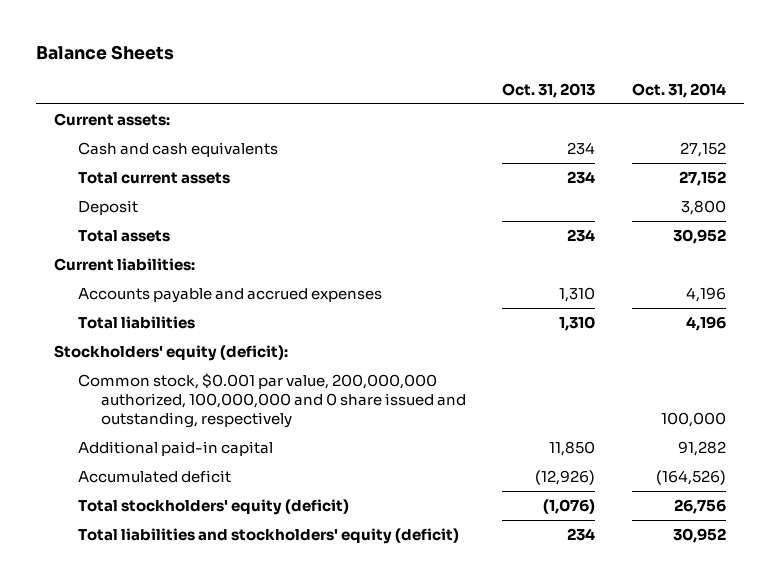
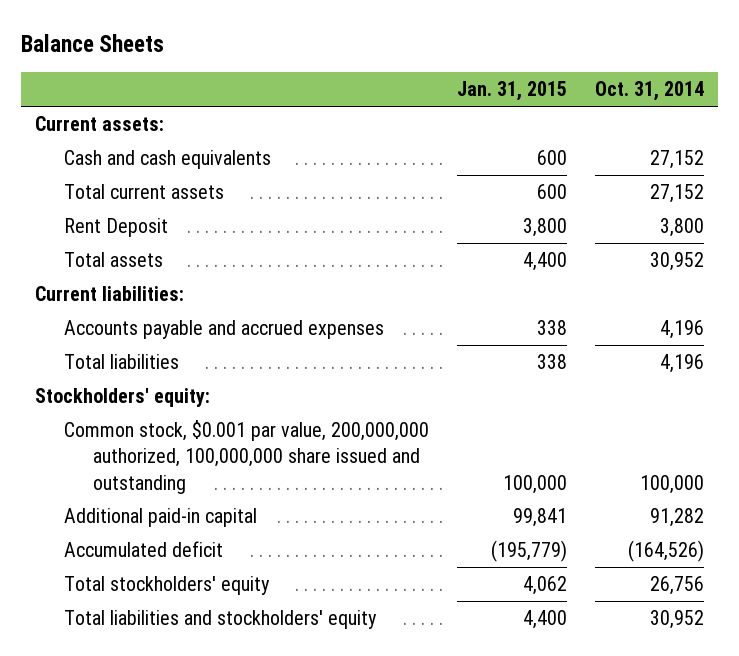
- | Oct. 31, 2013 | Oct. 31, 2014
+ | Jan. 31, 2015 | Oct. 31, 2014
- Deposit | | 3,800
+ Rent Deposit | 3,800 | 3,800
- Stockholders' equity (deficit):
- Common stock, $0.001 par value, 200,000,000 authorized, 100,000,000 and 0 share issued and outstanding, respectively | | 100,000
+ Stockholders' equity:
+ Common stock, $0.001 par value, 200,000,000 authorized, 100,000,000 share issued and outstanding | 100,000 | 100,000
- Total stockholders' equity (deficit) | (1,076) | 26,756
- Total liabilities and stockholders' equity (deficit) | 234 | 30,952
+ Total stockholders' equity | 4,062 | 26,756
+ Total liabilities and stockholders' equity | 4,400 | 30,952

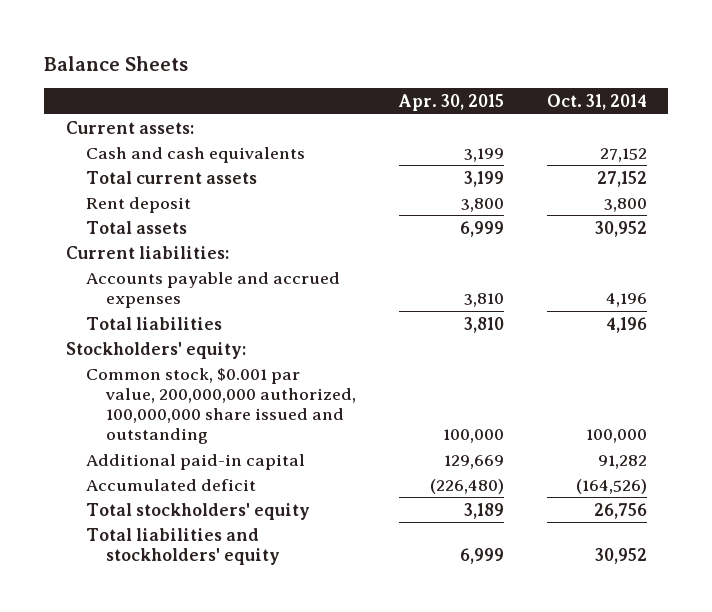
- | Jan. 31, 2015 | Oct. 31, 2014
+ | Apr. 30, 2015 | Oct. 31, 2014
- Rent Deposit | 3,800 | 3,800
+ Rent deposit | 3,800 | 3,800

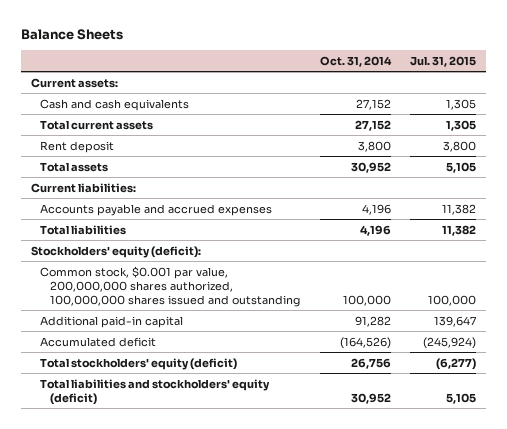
- | Apr. 30, 2015 | Oct. 31, 2014
+ | Oct. 31, 2014 | Jul. 31, 2015
- Stockholders' equity:
- Common stock, $0.001 par value, 200,000,000 authorized, 100,000,000 share issued and outstanding | 100,000 | 100,000
+ Stockholders' equity (deficit):
+ Common stock, $0.001 par value, 200,000,000 shares authorized, 100,000,000 shares issued and outstanding | 100,000 | 100,000
- Total stockholders' equity | 3,189 | 26,756
- Total liabilities and stockholders' equity | 6,999 | 30,952
+ Total stockholders' equity (deficit) | 26,756 | (6,277)
+ Total liabilities and stockholders' equity (deficit) | 30,952 | 5,105

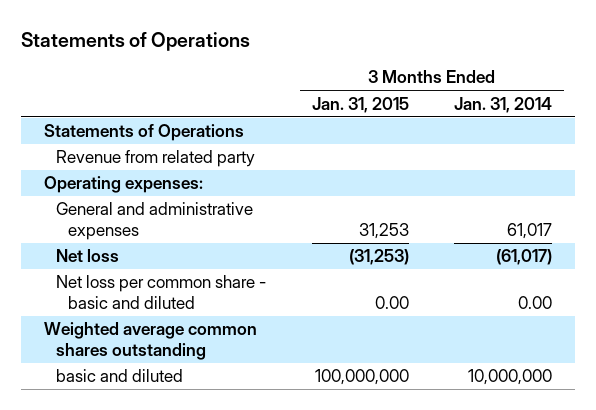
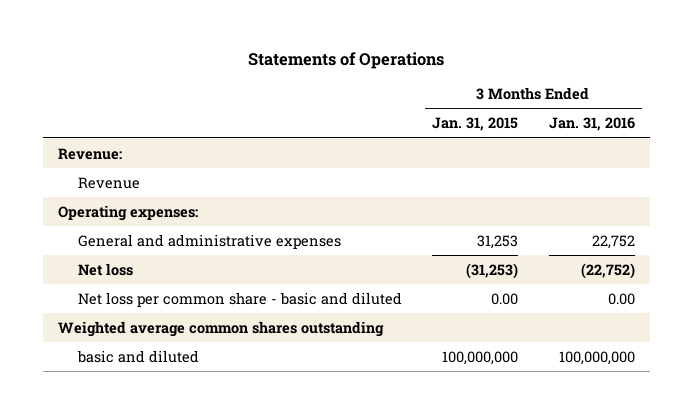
- | 3 Months Ended Jan. 31, 2015 | 3 Months Ended Jan. 31, 2014
+ | 3 Months Ended Jan. 31, 2015 | 3 Months Ended Jan. 31, 2016
- Statements of Operations
- Revenue from related party
+ Revenue:
+ Revenue

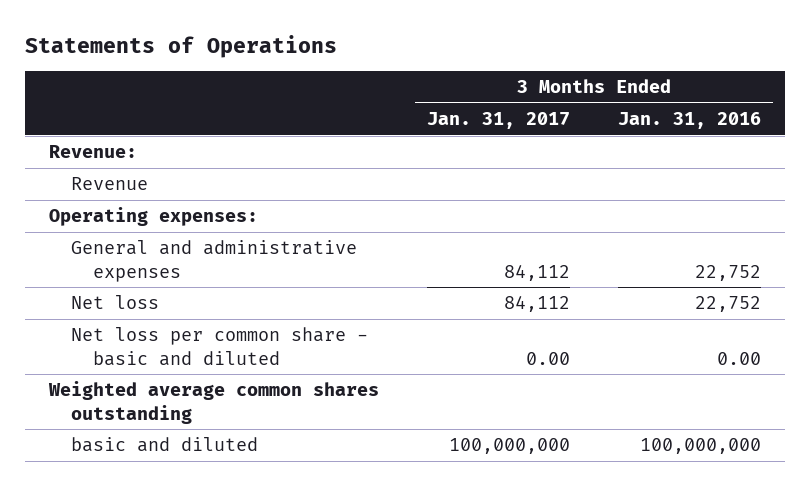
- | 3 Months Ended Jan. 31, 2015 | 3 Months Ended Jan. 31, 2016
+ | 3 Months Ended Jan. 31, 2017 | 3 Months Ended Jan. 31, 2016
- Net loss | (31,253) | (22,752)
+ Net loss | 84,112 | 22,752

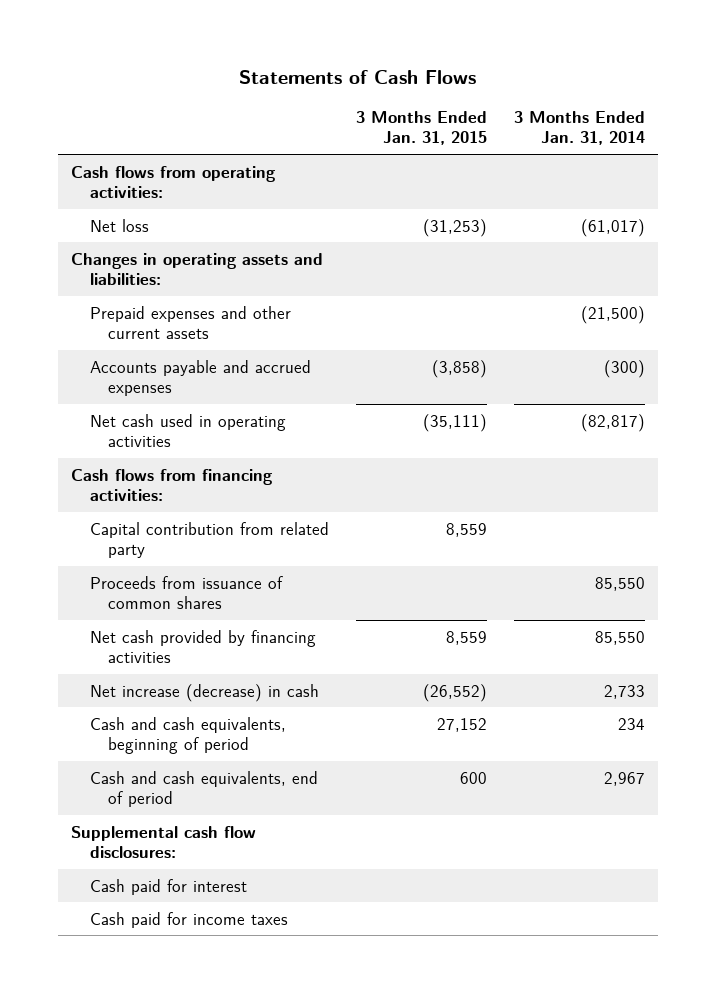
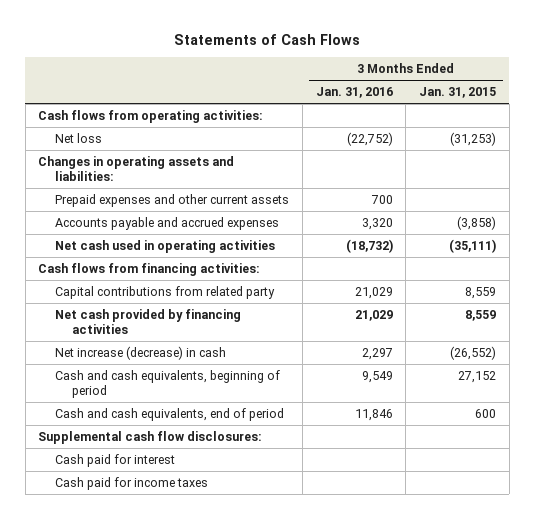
- | 3 Months Ended Jan. 31, 2015 | 3 Months Ended Jan. 31, 2014
+ | 3 Months Ended Jan. 31, 2016 | 3 Months Ended Jan. 31, 2015
- Capital contribution from related party | 8,559 |
- Proceeds from issuance of common shares | | 85,550
+ Capital contributions from related party | 21,029 | 8,559

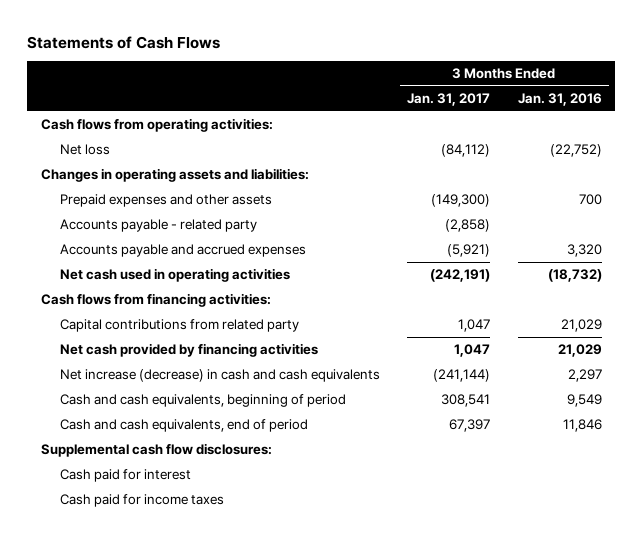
- | 3 Months Ended Jan. 31, 2016 | 3 Months Ended Jan. 31, 2015
+ | 3 Months Ended Jan. 31, 2017 | 3 Months Ended Jan. 31, 2016
- Prepaid expenses and other current assets | 700 |
+ Prepaid expenses and other assets | (149,300) | 700
+ Accounts payable - related party | (2,858) |
- Net increase (decrease) in cash | 2,297 | (26,552)
+ Net increase (decrease) in cash and cash equivalents | (241,144) | 2,297

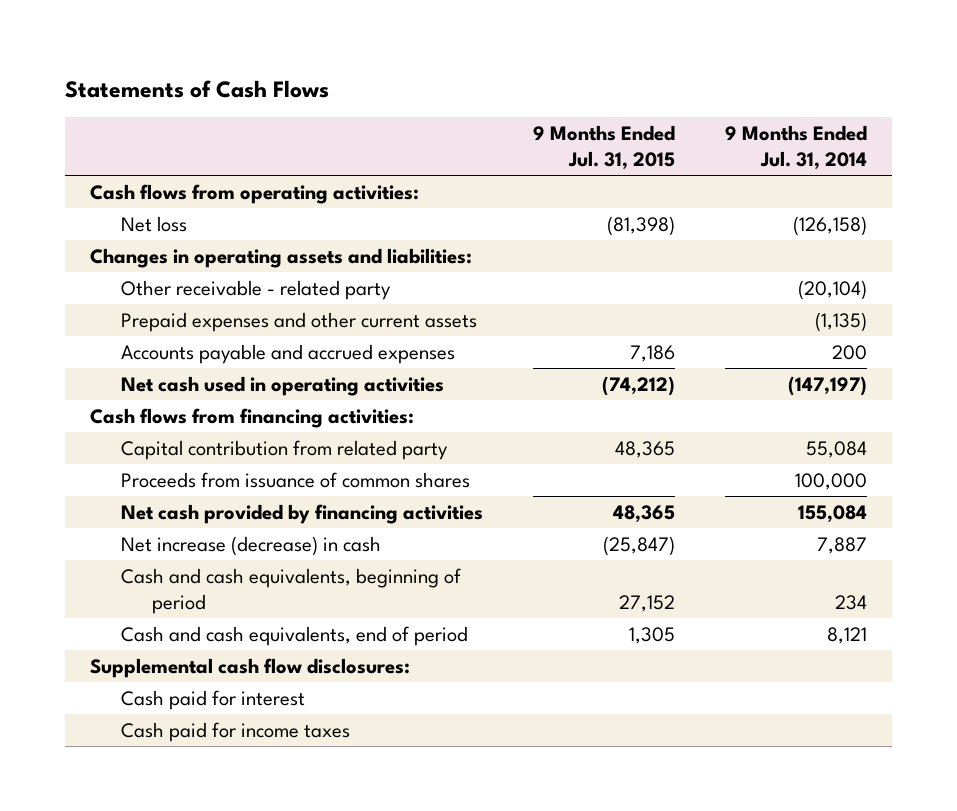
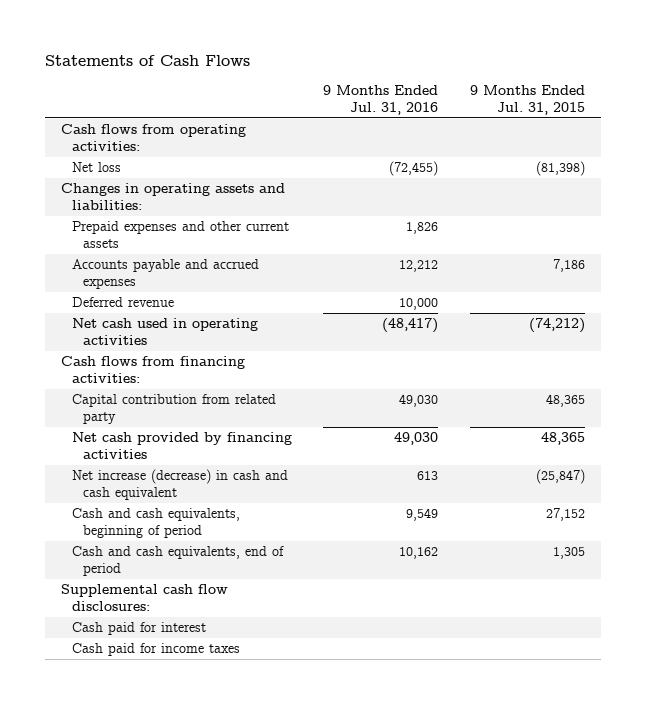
- | 9 Months Ended Jul. 31, 2015 | 9 Months Ended Jul. 31, 2014
+ | 9 Months Ended Jul. 31, 2016 | 9 Months Ended Jul. 31, 2015
- Other receivable - related party | | (20,104)
+ Deferred revenue | 10,000 |
- Proceeds from issuance of common shares | | 100,000
- Net increase (decrease) in cash | (25,847) | 7,887
+ Net increase (decrease) in cash and cash equivalent | 613 | (25,847)

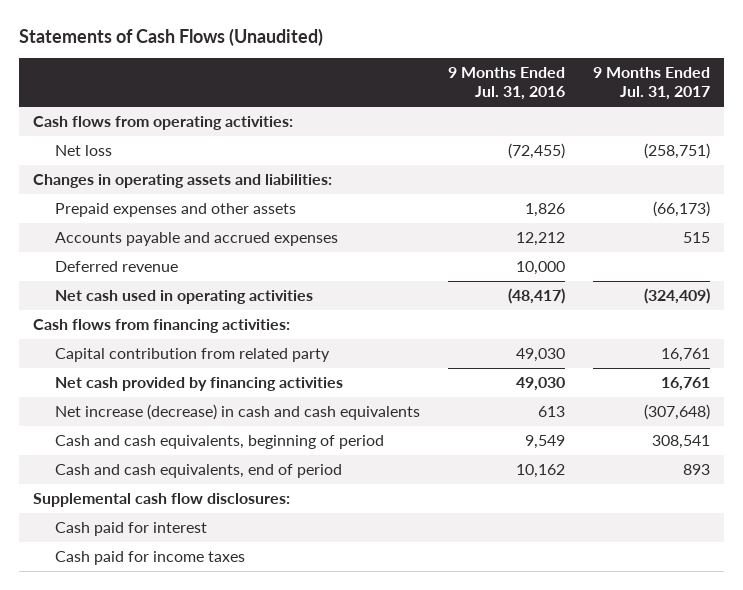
- Statements of Cash Flows
+ Statements of Cash Flows (Unaudited)
- | 9 Months Ended Jul. 31, 2016 | 9 Months Ended Jul. 31, 2015
+ | 9 Months Ended Jul. 31, 2016 | 9 Months Ended Jul. 31, 2017
- Prepaid expenses and other current assets | 1,826 |
+ Prepaid expenses and other assets | 1,826 | (66,173)
- Net increase (decrease) in cash and cash equivalent | 613 | (25,847)
+ Net increase (decrease) in cash and cash equivalents | 613 | (307,648)

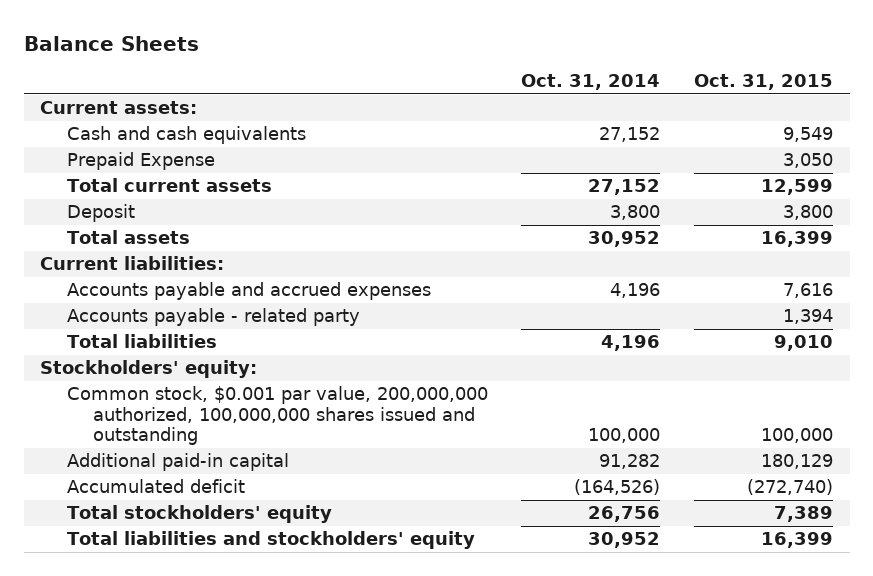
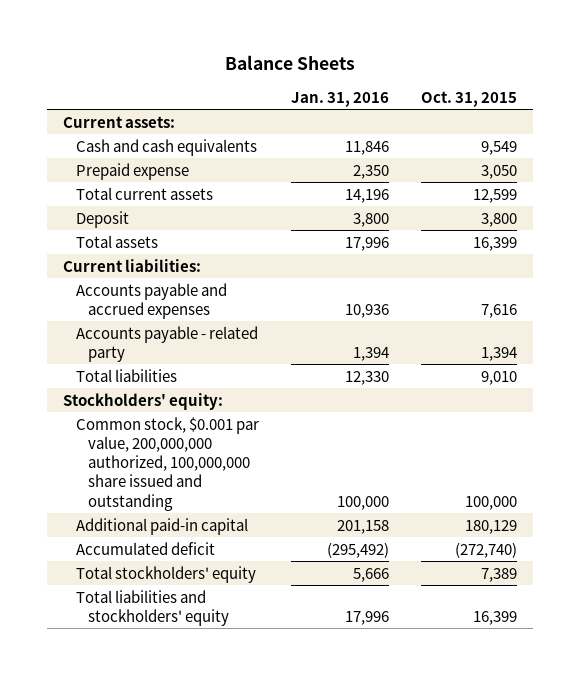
- | Oct. 31, 2014 | Oct. 31, 2015
+ | Jan. 31, 2016 | Oct. 31, 2015
- Prepaid Expense | | 3,050
+ Prepaid expense | 2,350 | 3,050
- Common stock, $0.001 par value, 200,000,000 authorized, 100,000,000 shares issued and outstanding | 100,000 | 100,000
+ Common stock, $0.001 par value, 200,000,000 authorized, 100,000,000 share issued and outstanding | 100,000 | 100,000

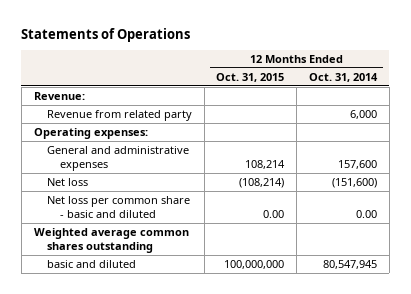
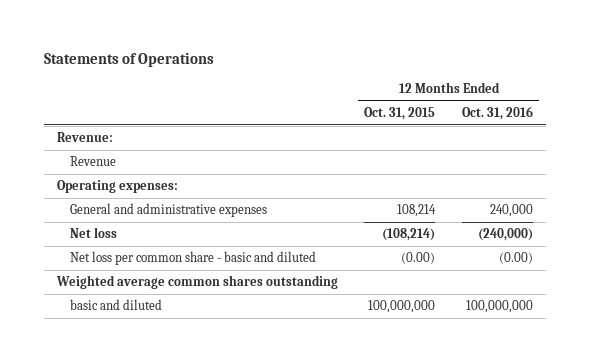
- | 12 Months Ended Oct. 31, 2015 | 12 Months Ended Oct. 31, 2014
+ | 12 Months Ended Oct. 31, 2015 | 12 Months Ended Oct. 31, 2016
- Revenue from related party | | 6,000
+ Revenue
- Net loss per common share - basic and diluted | 0.00 | 0.00
+ Net loss per common share - basic and diluted | (0.00) | (0.00)

